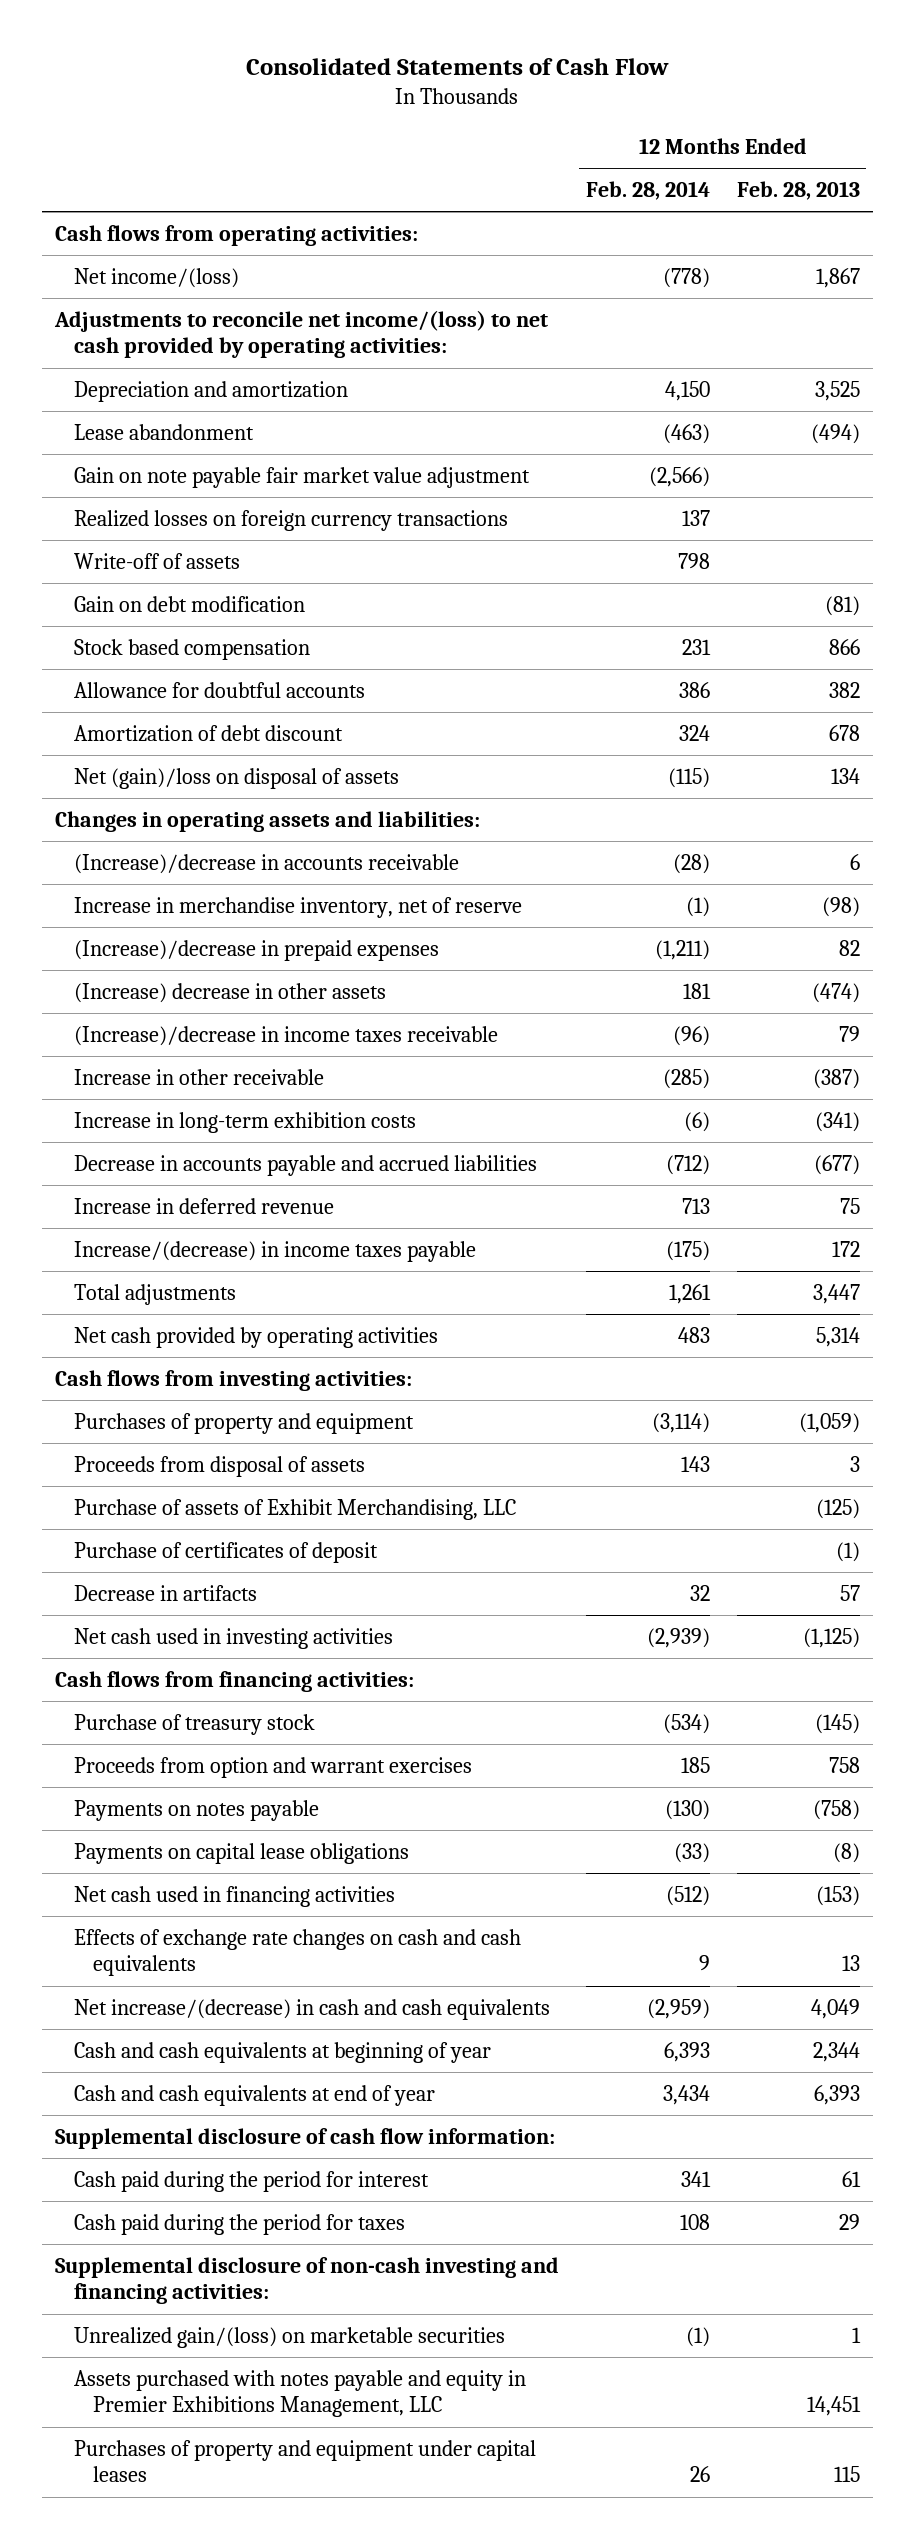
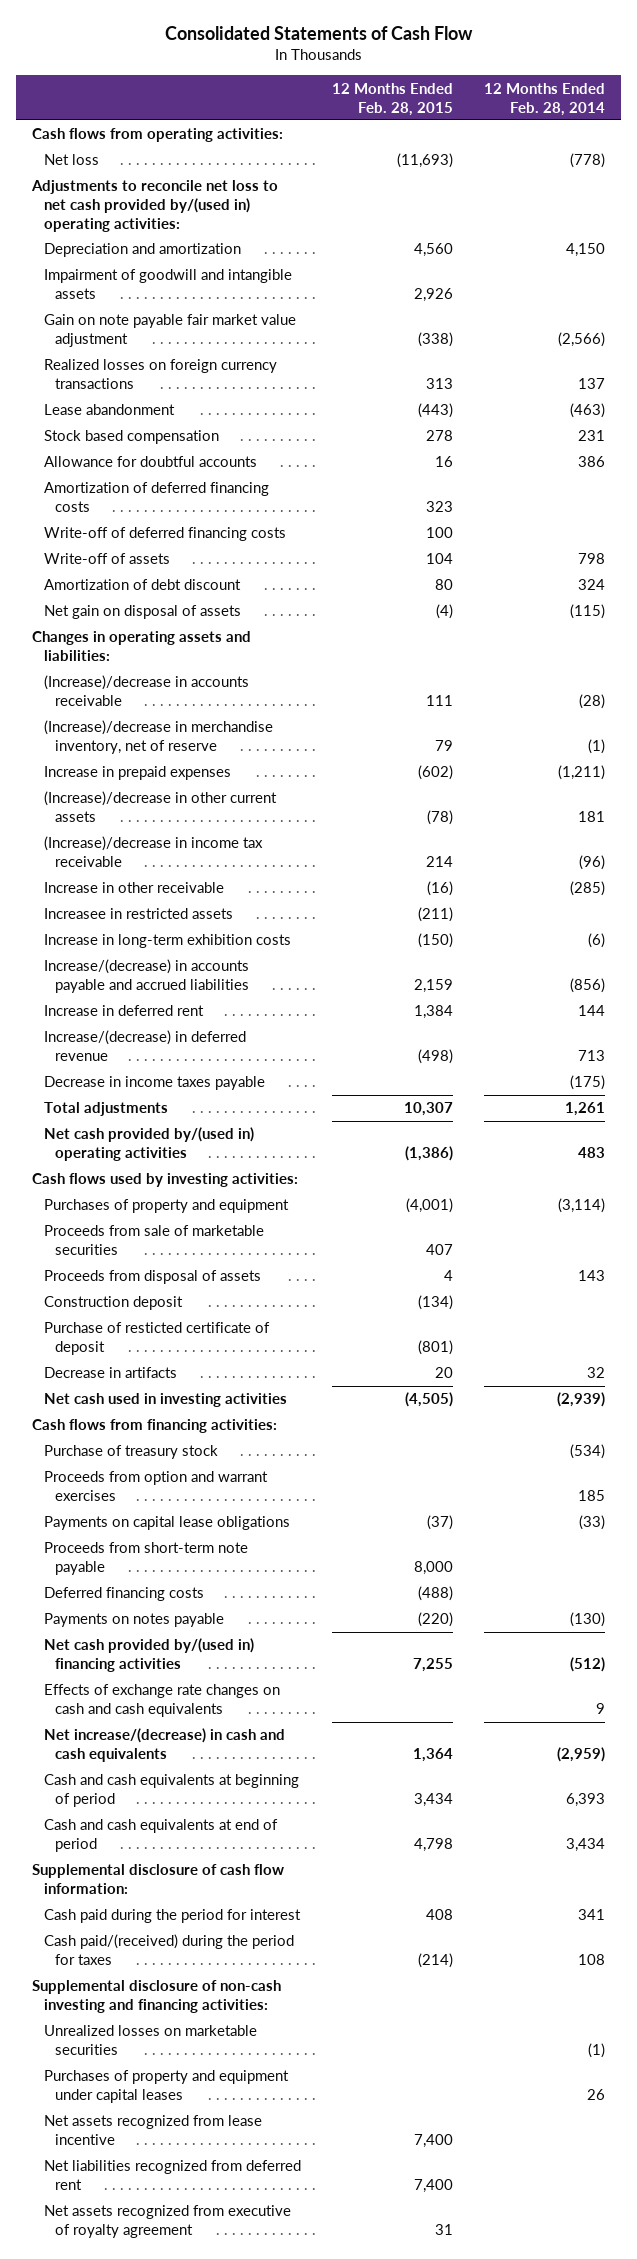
- | 12 Months Ended Feb. 28, 2014 | 12 Months Ended Feb. 28, 2013
+ | 12 Months Ended Feb. 28, 2015 | 12 Months Ended Feb. 28, 2014
- Net income/(loss) | (778) | 1,867
- Adjustments to reconcile net income/(loss) to net cash provided by operating activities:
+ Net loss | (11,693) | (778)
+ Adjustments to reconcile net loss to net cash provided by/(used in) operating activities:
+ Impairment of goodwill and intangible assets | 2,926 |
- Gain on debt modification | | (81)
moved down: Lease abandonment | (443) | (463)
+ Amortization of deferred financing costs | 323 |
+ Write-off of deferred financing costs | 100 |
moved down: Write-off of assets | 104 | 798
- Net (gain)/loss on disposal of assets | (115) | 134
+ Net gain on disposal of assets | (4) | (115)
- Increase in merchandise inventory, net of reserve | (1) | (98)
- (Increase)/decrease in prepaid expenses | (1,211) | 82
- (Increase) decrease in other assets | 181 | (474)
- (Increase)/decrease in income taxes receivable | (96) | 79
+ (Increase)/decrease in merchandise inventory, net of reserve | 79 | (1)
+ Increase in prepaid expenses | (602) | (1,211)
+ (Increase)/decrease in other current assets | (78) | 181
+ (Increase)/decrease in income tax receivable | 214 | (96)
+ Increasee in restricted assets | (211) |
- Decrease in accounts payable and accrued liabilities | (712) | (677)
- Increase in deferred revenue | 713 | 75
- Increase/(decrease) in income taxes payable | (175) | 172
+ Increase/(decrease) in accounts payable and accrued liabilities | 2,159 | (856)
+ Increase in deferred rent | 1,384 | 144
+ Increase/(decrease) in deferred revenue | (498) | 713
+ Decrease in income taxes payable | | (175)
- Net cash provided by operating activities | 483 | 5,314
- Cash flows from investing activities:
+ Net cash provided by/(used in) operating activities | (1,386) | 483
+ Cash flows used by investing activities:
+ Proceeds from sale of marketable securities | 407 |
- Purchase of assets of Exhibit Merchandising, LLC | | (125)
- Purchase of certificates of deposit | | (1)
+ Construction deposit | (134) |
+ Purchase of resticted certificate of deposit | (801) |
- Net cash used in financing activities | (512) | (153)
+ Proceeds from short-term note payable | 8,000 |
+ Deferred financing costs | (488) |
moved down: Payments on notes payable | (220) | (130)
+ Net cash provided by/(used in) financing activities | 7,255 | (512)
- Cash and cash equivalents at beginning of year | 6,393 | 2,344
- Cash and cash equivalents at end of year | 3,434 | 6,393
+ Cash and cash equivalents at beginning of period | 3,434 | 6,393
+ Cash and cash equivalents at end of period | 4,798 | 3,434
- Cash paid during the period for taxes | 108 | 29
+ Cash paid/(received) during the period for taxes | (214) | 108
- Unrealized gain/(loss) on marketable securities | (1) | 1
- Assets purchased with notes payable and equity in Premier Exhibitions Management, LLC | | 14,451
+ Unrealized losses on marketable securities | | (1)
+ Net assets recognized from lease incentive | 7,400 |
+ Net liabilities recognized from deferred rent | 7,400 |
+ Net assets recognized from executive of royalty agreement | 31 |

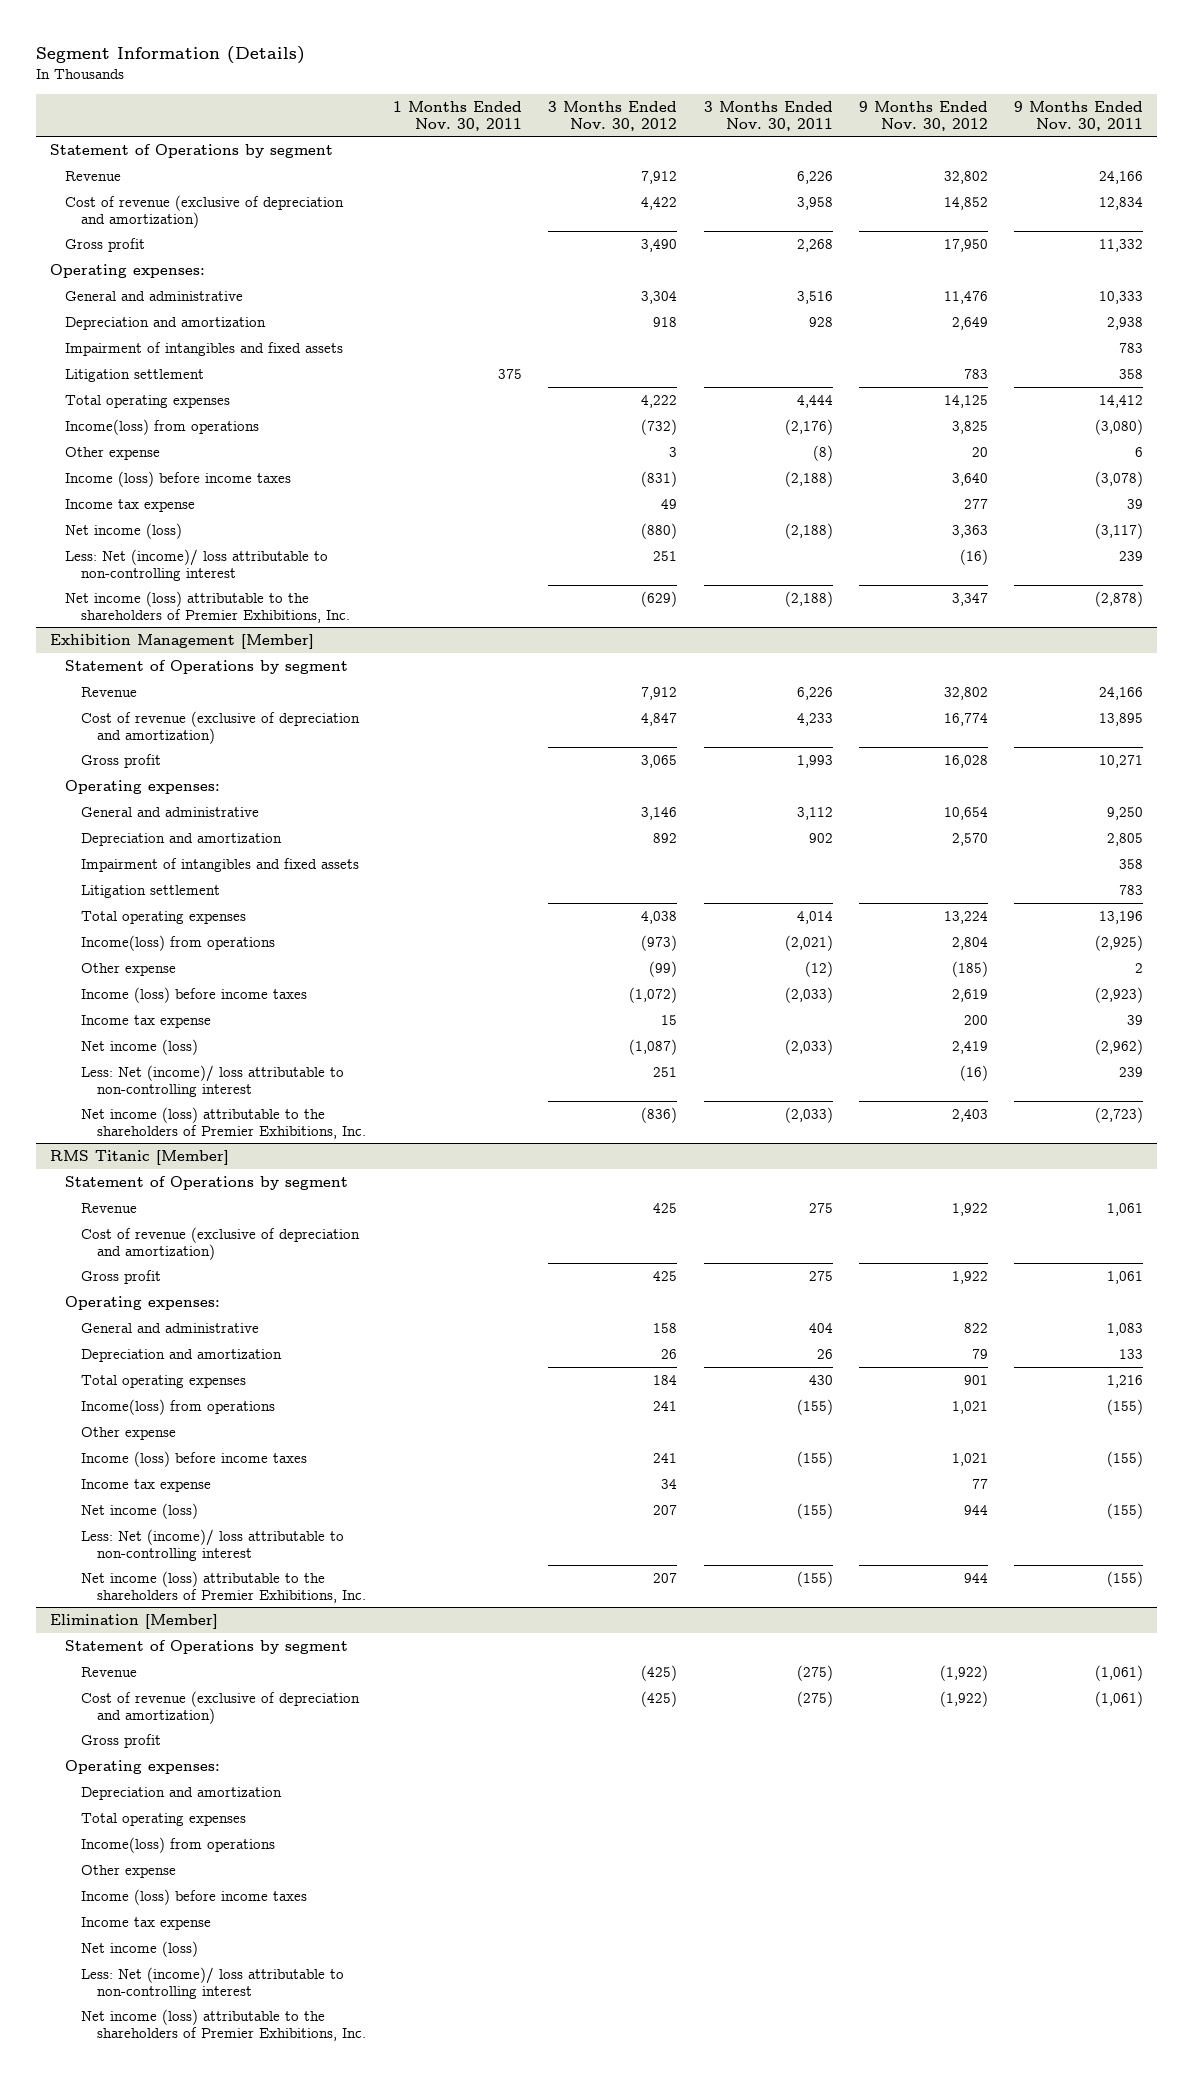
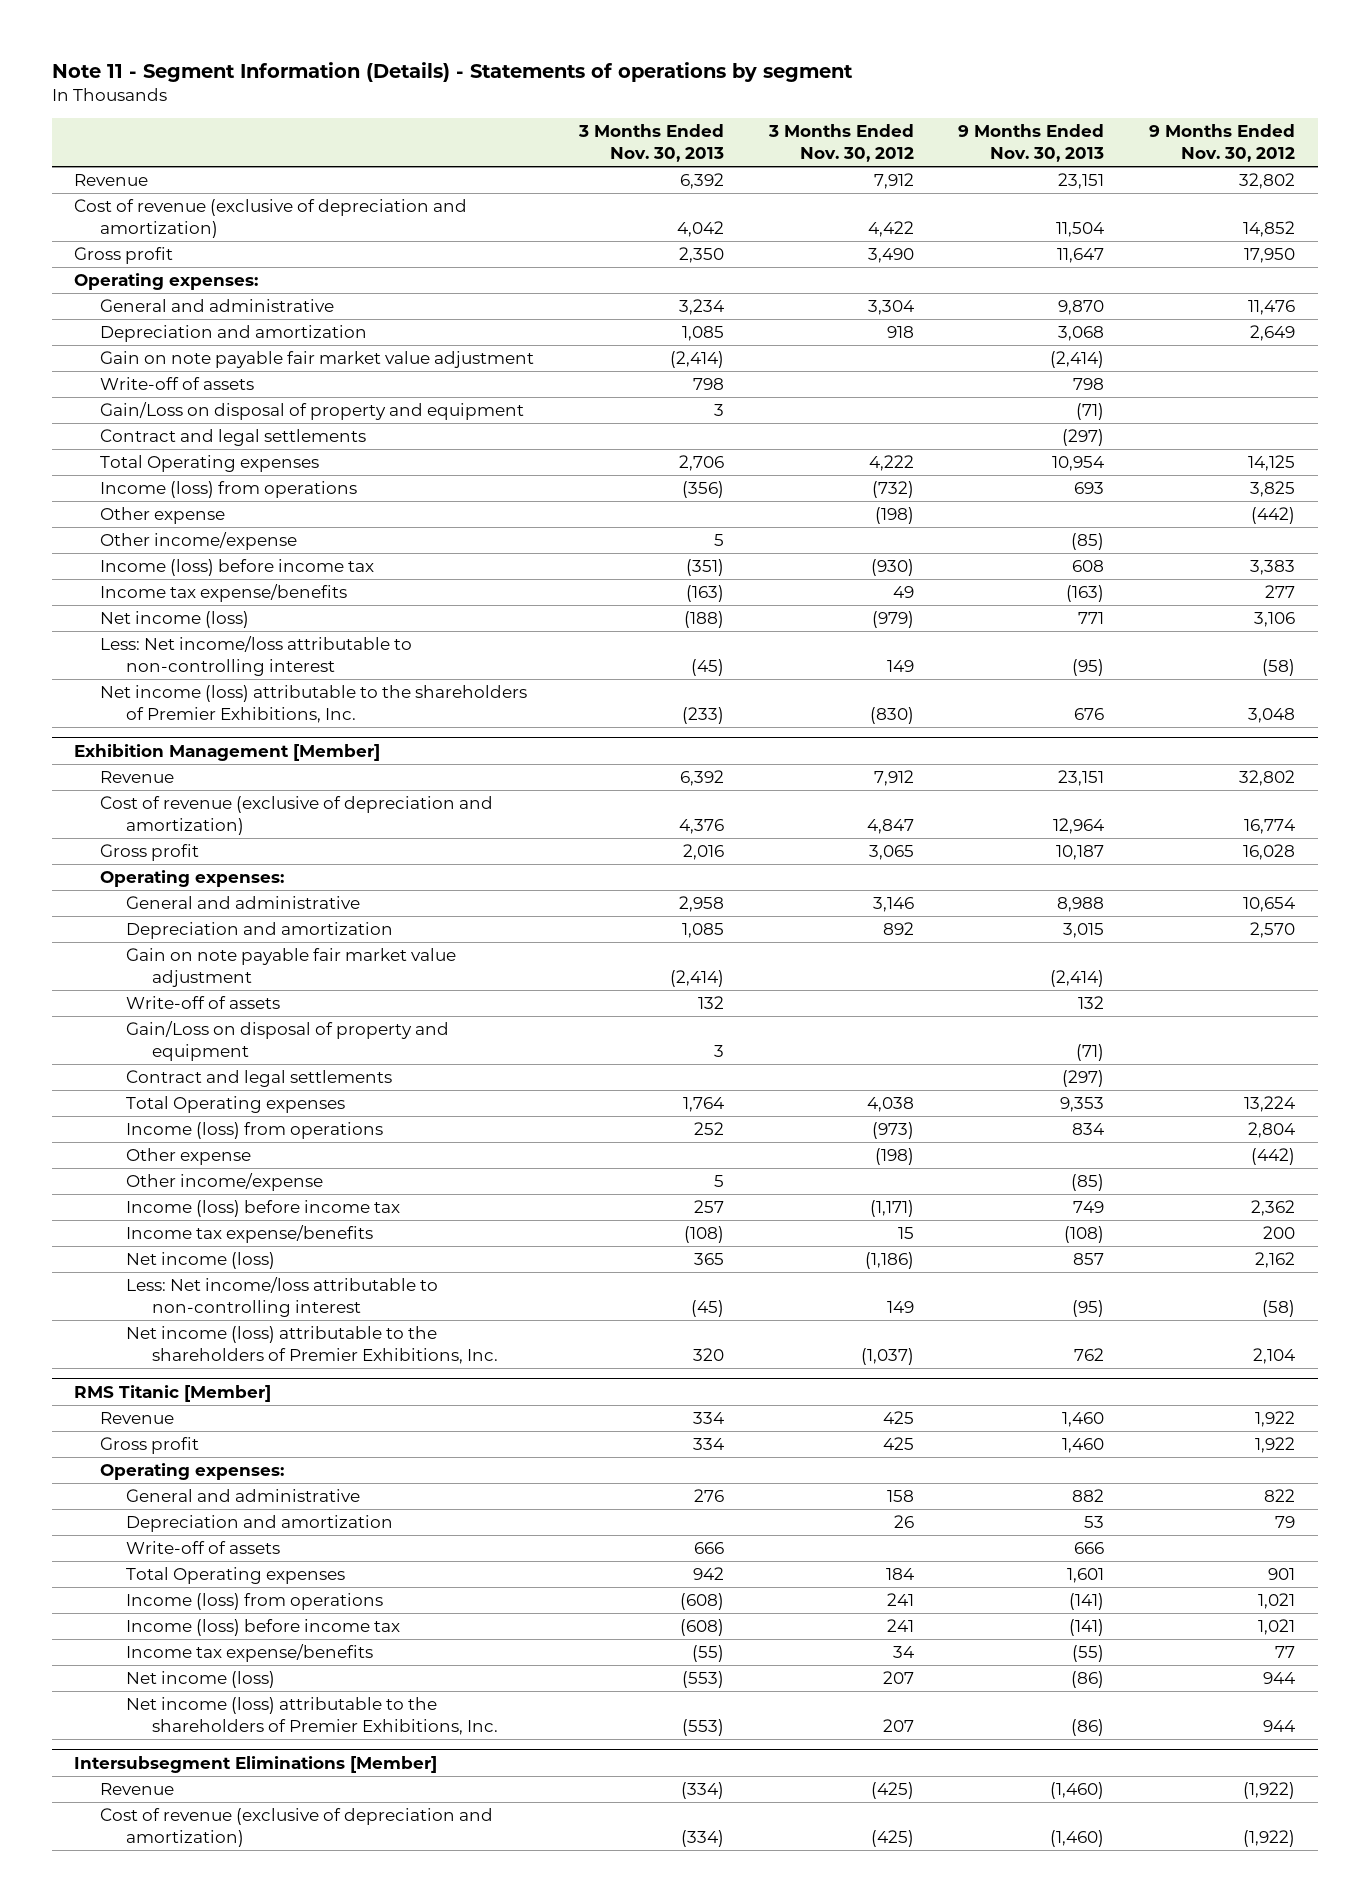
- Segment Information (Details)
+ Note 11 - Segment Information (Details) - Statements of operations by segment
- | 1 Months Ended Nov. 30, 2011 | 3 Months Ended Nov. 30, 2012 | 3 Months Ended Nov. 30, 2011 | 9 Months Ended Nov. 30, 2012 | 9 Months Ended Nov. 30, 2011
+ | 3 Months Ended Nov. 30, 2013 | 3 Months Ended Nov. 30, 2012 | 9 Months Ended Nov. 30, 2013 | 9 Months Ended Nov. 30, 2012
- Statement of Operations by segment
- Impairment of intangibles and fixed assets | | | | | 783
- Litigation settlement | 375 | | | 783 | 358
- Total operating expenses | | 4,222 | 4,444 | 14,125 | 14,412
- Income(loss) from operations | | (732) | (2,176) | 3,825 | (3,080)
- Other expense | | 3 | (8) | 20 | 6
- Income (loss) before income taxes | | (831) | (2,188) | 3,640 | (3,078)
- Income tax expense | | 49 | | 277 | 39
- Net income (loss) | | (880) | (2,188) | 3,363 | (3,117)
- Less: Net (income)/ loss attributable to non-controlling interest | | 251 | | (16) | 239
- Net income (loss) attributable to the shareholders of Premier Exhibitions, Inc. | | (629) | (2,188) | 3,347 | (2,878)
+ Gain on note payable fair market value adjustment | (2,414) | | (2,414) |
+ Write-off of assets | 798 | | 798 |
+ Gain/Loss on disposal of property and equipment | 3 | | (71) |
+ Contract and legal settlements | | | (297) |
+ Total Operating expenses | 2,706 | 4,222 | 10,954 | 14,125
+ Income (loss) from operations | (356) | (732) | 693 | 3,825
+ Other expense | | (198) | | (442)
+ Other income/expense | 5 | | (85) |
+ Income (loss) before income tax | (351) | (930) | 608 | 3,383
+ Income tax expense/benefits | (163) | 49 | (163) | 277
+ Net income (loss) | (188) | (979) | 771 | 3,106
+ Less: Net income/loss attributable to non-controlling interest | (45) | 149 | (95) | (58)
+ Net income (loss) attributable to the shareholders of Premier Exhibitions, Inc. | (233) | (830) | 676 | 3,048
@ Exhibition Management [Member]
- Statement of Operations by segment
- Impairment of intangibles and fixed assets | | | | | 358
- Litigation settlement | | | | | 783
- Total operating expenses | | 4,038 | 4,014 | 13,224 | 13,196
- Income(loss) from operations | | (973) | (2,021) | 2,804 | (2,925)
- Other expense | | (99) | (12) | (185) | 2
- Income (loss) before income taxes | | (1,072) | (2,033) | 2,619 | (2,923)
- Income tax expense | | 15 | | 200 | 39
- Net income (loss) | | (1,087) | (2,033) | 2,419 | (2,962)
- Less: Net (income)/ loss attributable to non-controlling interest | | 251 | | (16) | 239
- Net income (loss) attributable to the shareholders of Premier Exhibitions, Inc. | | (836) | (2,033) | 2,403 | (2,723)
+ Gain on note payable fair market value adjustment | (2,414) | | (2,414) |
+ Write-off of assets | 132 | | 132 |
+ Gain/Loss on disposal of property and equipment | 3 | | (71) |
+ Contract and legal settlements | | | (297) |
+ Total Operating expenses | 1,764 | 4,038 | 9,353 | 13,224
+ Income (loss) from operations | 252 | (973) | 834 | 2,804
+ Other expense | | (198) | | (442)
+ Other income/expense | 5 | | (85) |
+ Income (loss) before income tax | 257 | (1,171) | 749 | 2,362
+ Income tax expense/benefits | (108) | 15 | (108) | 200
+ Net income (loss) | 365 | (1,186) | 857 | 2,162
+ Less: Net income/loss attributable to non-controlling interest | (45) | 149 | (95) | (58)
+ Net income (loss) attributable to the shareholders of Premier Exhibitions, Inc. | 320 | (1,037) | 762 | 2,104
@ RMS Titanic [Member]
- Statement of Operations by segment
- Cost of revenue (exclusive of depreciation and amortization)
- Total operating expenses | | 184 | 430 | 901 | 1,216
- Income(loss) from operations | | 241 | (155) | 1,021 | (155)
- Other expense
- Income (loss) before income taxes | | 241 | (155) | 1,021 | (155)
- Income tax expense | | 34 | | 77 |
+ Write-off of assets | 666 | | 666 |
+ Total Operating expenses | 942 | 184 | 1,601 | 901
+ Income (loss) from operations | (608) | 241 | (141) | 1,021
+ Income (loss) before income tax | (608) | 241 | (141) | 1,021
+ Income tax expense/benefits | (55) | 34 | (55) | 77
- Less: Net (income)/ loss attributable to non-controlling interest
- Elimination [Member]
- Statement of Operations by segment
+ Intersubsegment Eliminations [Member]
- Gross profit
- Operating expenses:
- Depreciation and amortization
- Total operating expenses
- Income(loss) from operations
- Other expense
- Income (loss) before income taxes
- Income tax expense
- Net income (loss)
- Less: Net (income)/ loss attributable to non-controlling interest
- Net income (loss) attributable to the shareholders of Premier Exhibitions, Inc.

